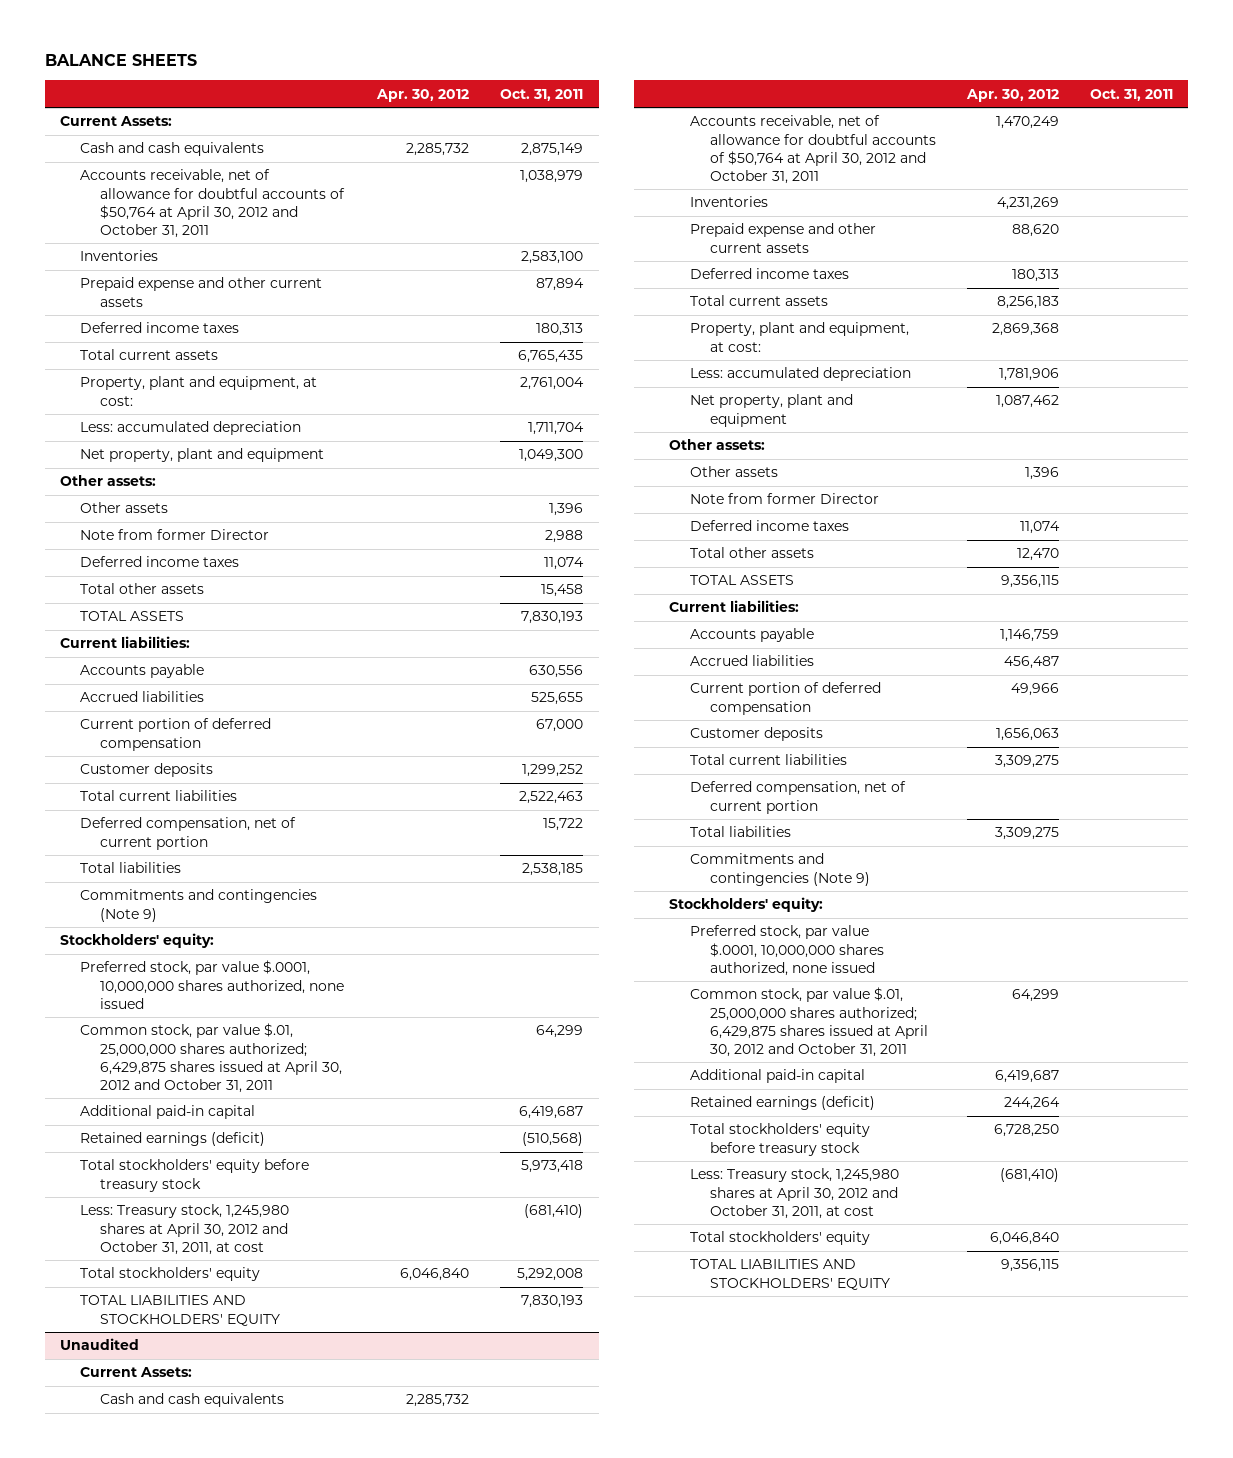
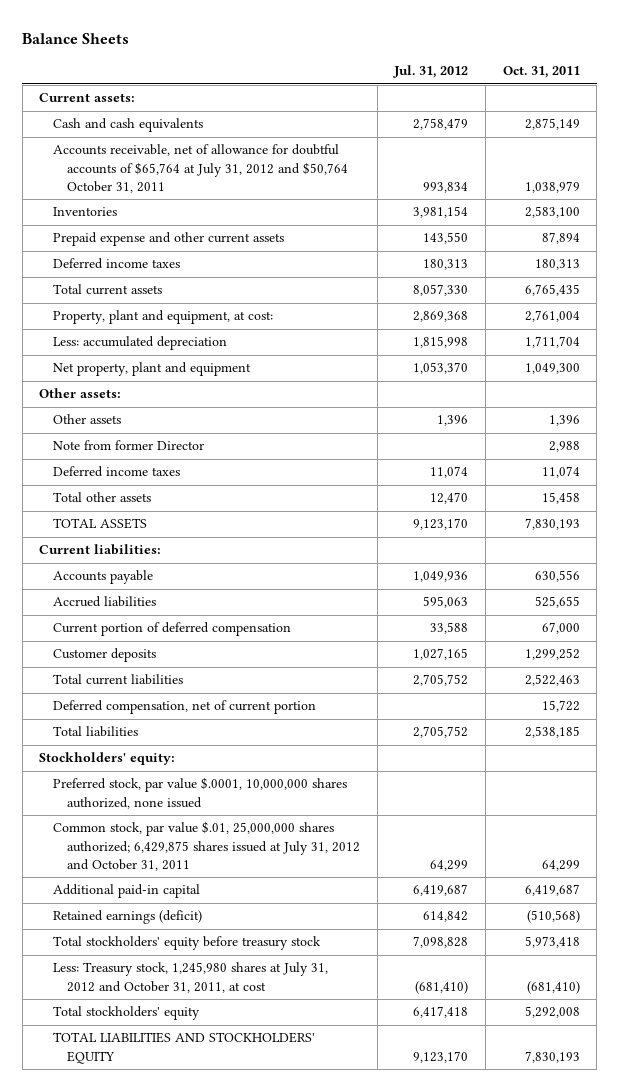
- BALANCE SHEETS
+ Balance Sheets
- | Apr. 30, 2012 | Oct. 31, 2011
+ | Jul. 31, 2012 | Oct. 31, 2011
- Current Assets:
+ Current assets:
- Accounts receivable, net of allowance for doubtful accounts of $50,764 at April 30, 2012 and October 31, 2011 | | 1,038,979
+ Accounts receivable, net of allowance for doubtful accounts of $65,764 at July 31, 2012 and $50,764 October 31, 2011 | 993,834 | 1,038,979
- Commitments and contingencies (Note 9)
- Common stock, par value $.01, 25,000,000 shares authorized; 6,429,875 shares issued at April 30, 2012 and October 31, 2011 | | 64,299
+ Common stock, par value $.01, 25,000,000 shares authorized; 6,429,875 shares issued at July 31, 2012 and October 31, 2011 | 64,299 | 64,299
- Less: Treasury stock, 1,245,980 shares at April 30, 2012 and October 31, 2011, at cost | | (681,410)
+ Less: Treasury stock, 1,245,980 shares at July 31, 2012 and October 31, 2011, at cost | (681,410) | (681,410)
- Unaudited
- Current Assets:
- Cash and cash equivalents | 2,285,732 |
- Accounts receivable, net of allowance for doubtful accounts of $50,764 at April 30, 2012 and October 31, 2011 | 1,470,249 |
- Inventories | 4,231,269 |
- Prepaid expense and other current assets | 88,620 |
- Deferred income taxes | 180,313 |
- Total current assets | 8,256,183 |
- Property, plant and equipment, at cost: | 2,869,368 |
- Less: accumulated depreciation | 1,781,906 |
- Net property, plant and equipment | 1,087,462 |
- Other assets:
- Other assets | 1,396 |
- Note from former Director
- Deferred income taxes | 11,074 |
- Total other assets | 12,470 |
- TOTAL ASSETS | 9,356,115 |
- Current liabilities:
- Accounts payable | 1,146,759 |
- Accrued liabilities | 456,487 |
- Current portion of deferred compensation | 49,966 |
- Customer deposits | 1,656,063 |
- Total current liabilities | 3,309,275 |
- Deferred compensation, net of current portion
- Total liabilities | 3,309,275 |
- Commitments and contingencies (Note 9)
- Stockholders' equity:
- Preferred stock, par value $.0001, 10,000,000 shares authorized, none issued
- Common stock, par value $.01, 25,000,000 shares authorized; 6,429,875 shares issued at April 30, 2012 and October 31, 2011 | 64,299 |
- Additional paid-in capital | 6,419,687 |
- Retained earnings (deficit) | 244,264 |
- Total stockholders' equity before treasury stock | 6,728,250 |
- Less: Treasury stock, 1,245,980 shares at April 30, 2012 and October 31, 2011, at cost | (681,410) |
- Total stockholders' equity | 6,046,840 |
- TOTAL LIABILITIES AND STOCKHOLDERS' EQUITY | 9,356,115 |

